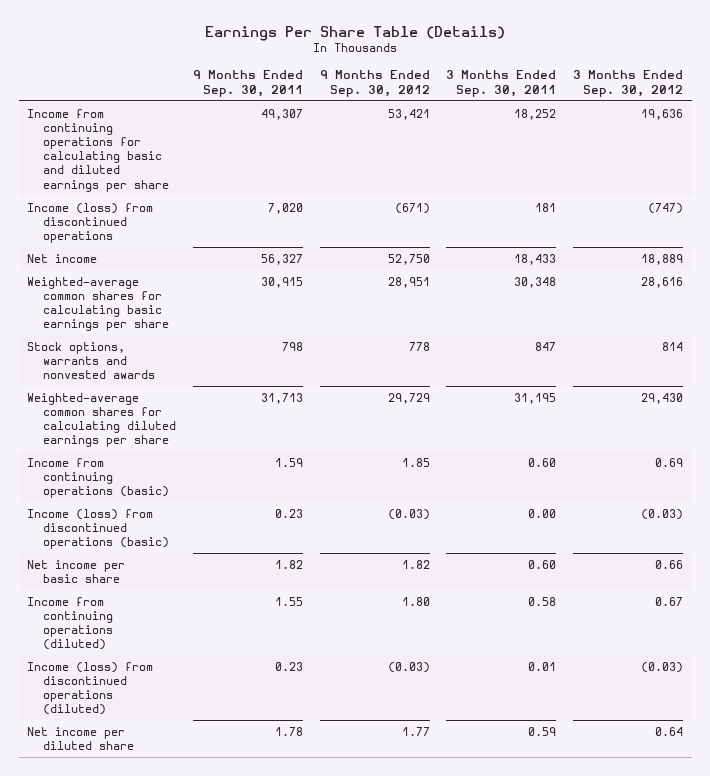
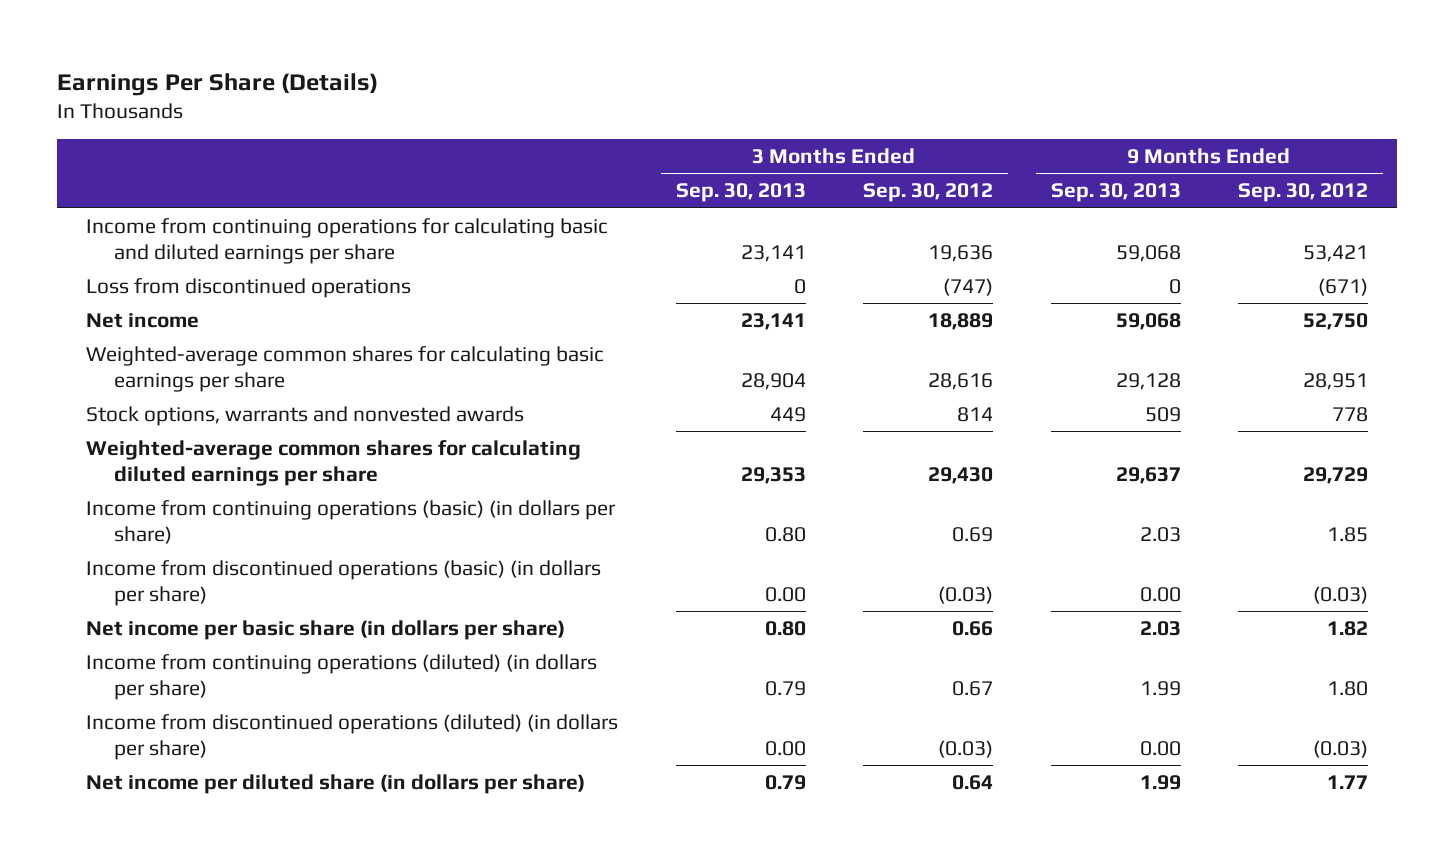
- Earnings Per Share Table (Details)
+ Earnings Per Share (Details)
- | 9 Months Ended Sep. 30, 2011 | 9 Months Ended Sep. 30, 2012 | 3 Months Ended Sep. 30, 2011 | 3 Months Ended Sep. 30, 2012
+ | 3 Months Ended Sep. 30, 2013 | 3 Months Ended Sep. 30, 2012 | 9 Months Ended Sep. 30, 2013 | 9 Months Ended Sep. 30, 2012
- Income (loss) from discontinued operations | 7,020 | (671) | 181 | (747)
+ Loss from discontinued operations | 0 | (747) | 0 | (671)
- Income from continuing operations (basic) | 1.59 | 1.85 | 0.60 | 0.69
- Income (loss) from discontinued operations (basic) | 0.23 | (0.03) | 0.00 | (0.03)
- Net income per basic share | 1.82 | 1.82 | 0.60 | 0.66
- Income from continuing operations (diluted) | 1.55 | 1.80 | 0.58 | 0.67
- Income (loss) from discontinued operations (diluted) | 0.23 | (0.03) | 0.01 | (0.03)
- Net income per diluted share | 1.78 | 1.77 | 0.59 | 0.64
+ Income from continuing operations (basic) (in dollars per share) | 0.80 | 0.69 | 2.03 | 1.85
+ Income from discontinued operations (basic) (in dollars per share) | 0.00 | (0.03) | 0.00 | (0.03)
+ Net income per basic share (in dollars per share) | 0.80 | 0.66 | 2.03 | 1.82
+ Income from continuing operations (diluted) (in dollars per share) | 0.79 | 0.67 | 1.99 | 1.80
+ Income from discontinued operations (diluted) (in dollars per share) | 0.00 | (0.03) | 0.00 | (0.03)
+ Net income per diluted share (in dollars per share) | 0.79 | 0.64 | 1.99 | 1.77

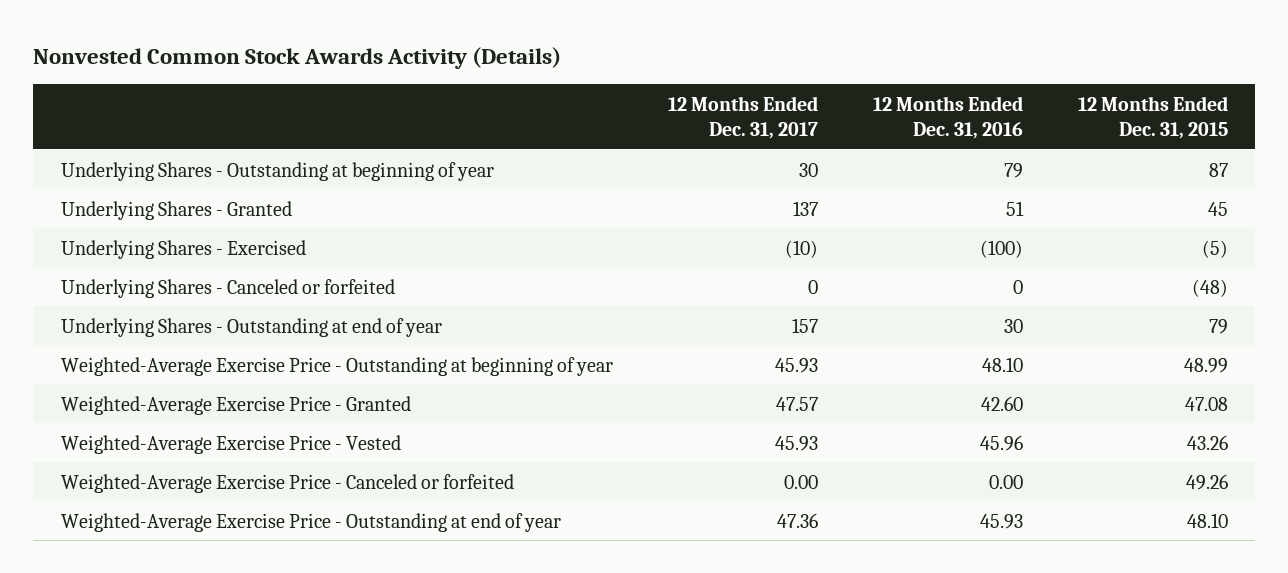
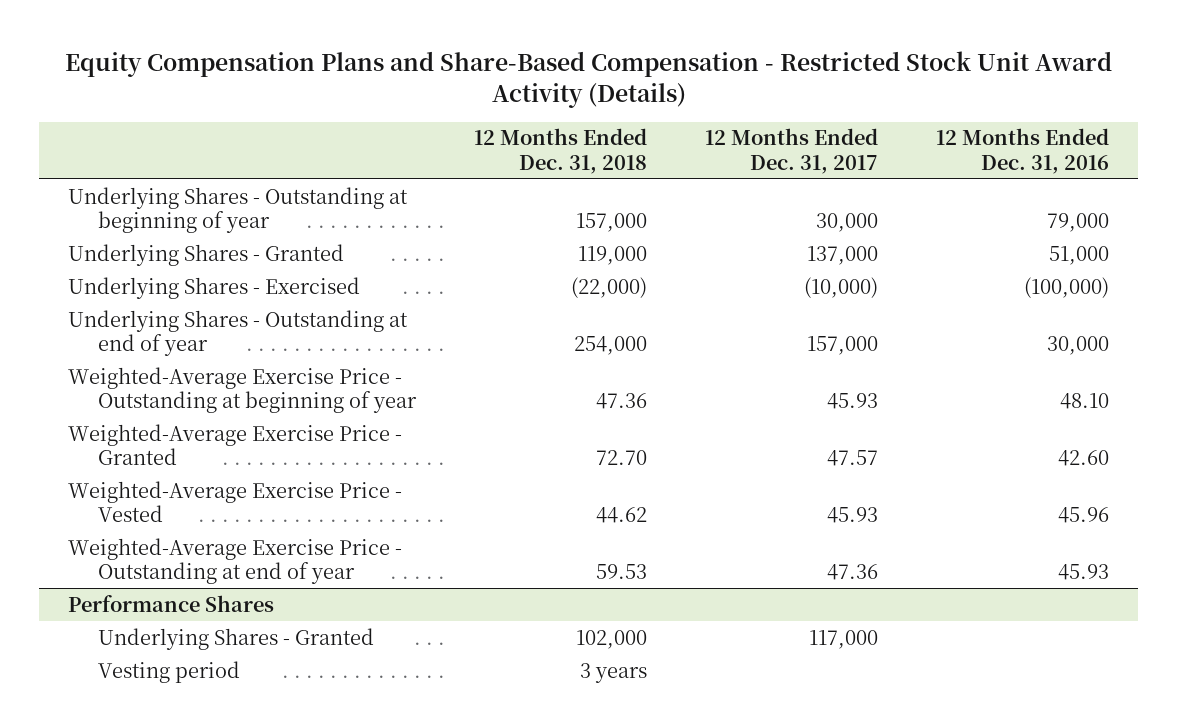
- Nonvested Common Stock Awards Activity (Details)
+ Equity Compensation Plans and Share-Based Compensation - Restricted Stock Unit Award Activity (Details)
- | 12 Months Ended Dec. 31, 2017 | 12 Months Ended Dec. 31, 2016 | 12 Months Ended Dec. 31, 2015
+ | 12 Months Ended Dec. 31, 2018 | 12 Months Ended Dec. 31, 2017 | 12 Months Ended Dec. 31, 2016
- Underlying Shares - Outstanding at beginning of year | 30 | 79 | 87
- Underlying Shares - Granted | 137 | 51 | 45
- Underlying Shares - Exercised | (10) | (100) | (5)
- Underlying Shares - Canceled or forfeited | 0 | 0 | (48)
- Underlying Shares - Outstanding at end of year | 157 | 30 | 79
+ Underlying Shares - Outstanding at beginning of year | 157,000 | 30,000 | 79,000
+ Underlying Shares - Granted | 119,000 | 137,000 | 51,000
+ Underlying Shares - Exercised | (22,000) | (10,000) | (100,000)
+ Underlying Shares - Outstanding at end of year | 254,000 | 157,000 | 30,000
- Weighted-Average Exercise Price - Canceled or forfeited | 0.00 | 0.00 | 49.26
+ Performance Shares
+ Underlying Shares - Granted | 102,000 | 117,000 |
+ Vesting period | 3 years | |

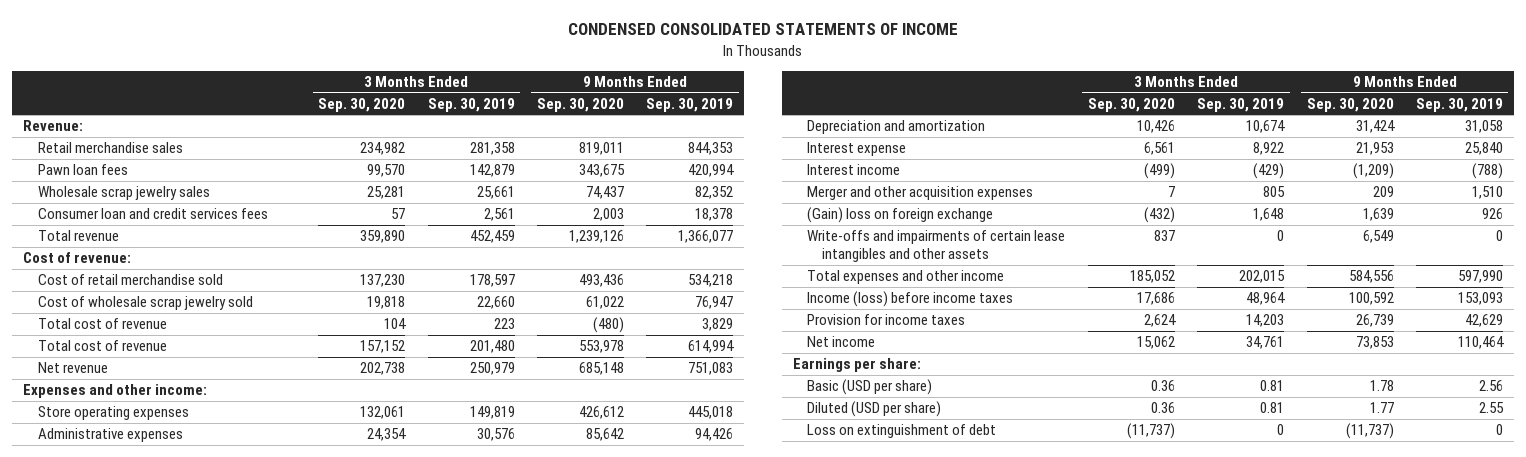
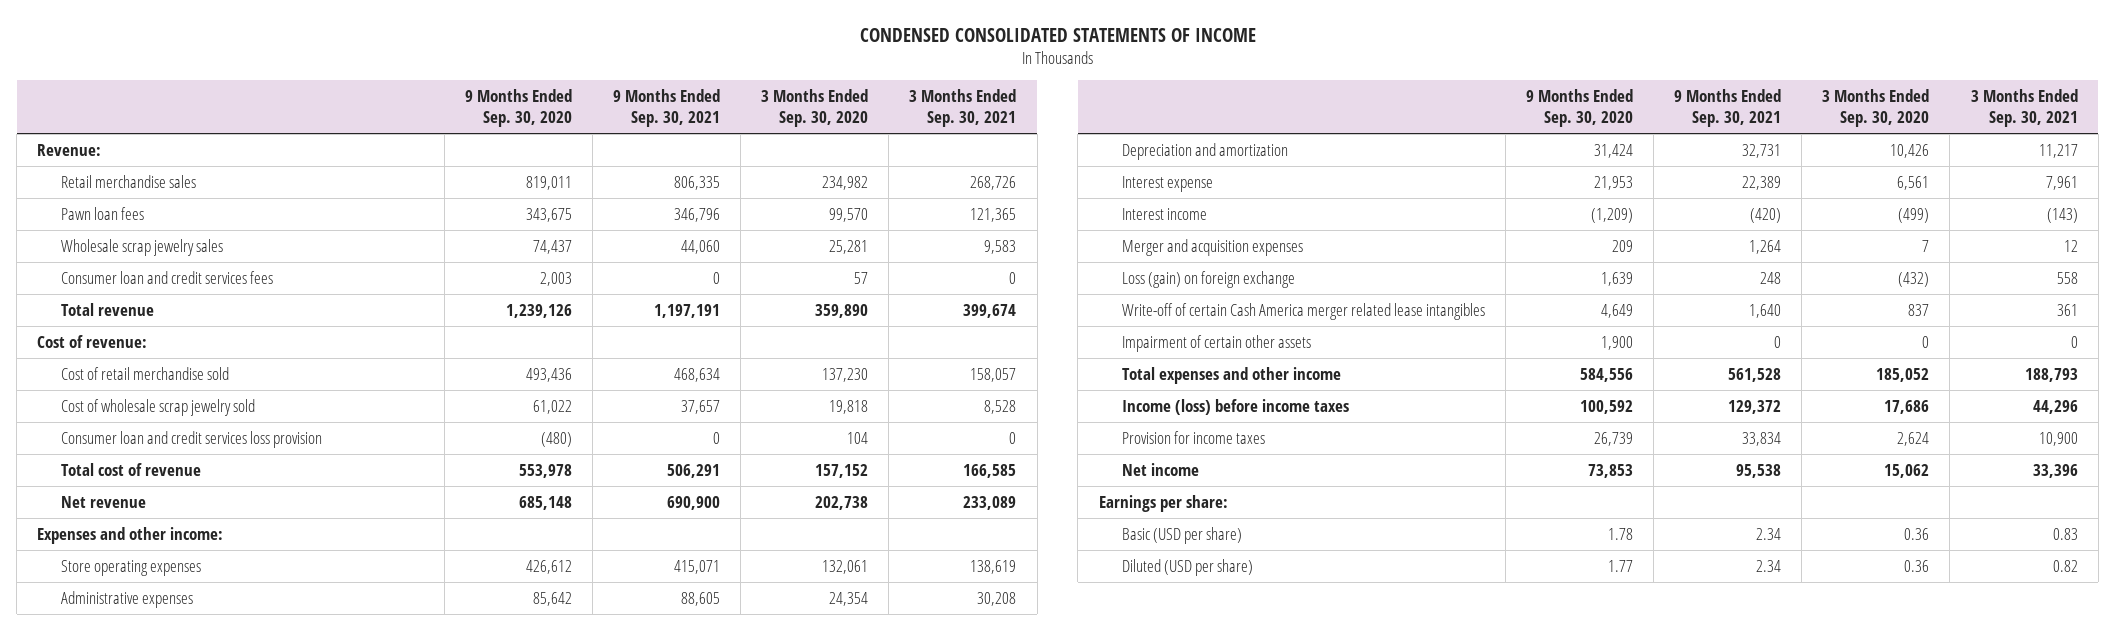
- | 3 Months Ended Sep. 30, 2020 | 3 Months Ended Sep. 30, 2019 | 9 Months Ended Sep. 30, 2020 | 9 Months Ended Sep. 30, 2019
+ | 9 Months Ended Sep. 30, 2020 | 9 Months Ended Sep. 30, 2021 | 3 Months Ended Sep. 30, 2020 | 3 Months Ended Sep. 30, 2021
- Total cost of revenue | 104 | 223 | (480) | 3,829
+ Consumer loan and credit services loss provision | (480) | 0 | 104 | 0
- Merger and other acquisition expenses | 7 | 805 | 209 | 1,510
- (Gain) loss on foreign exchange | (432) | 1,648 | 1,639 | 926
- Write-offs and impairments of certain lease intangibles and other assets | 837 | 0 | 6,549 | 0
+ Merger and acquisition expenses | 209 | 1,264 | 7 | 12
+ Loss (gain) on foreign exchange | 1,639 | 248 | (432) | 558
+ Write-off of certain Cash America merger related lease intangibles | 4,649 | 1,640 | 837 | 361
+ Impairment of certain other assets | 1,900 | 0 | 0 | 0
- Loss on extinguishment of debt | (11,737) | 0 | (11,737) | 0

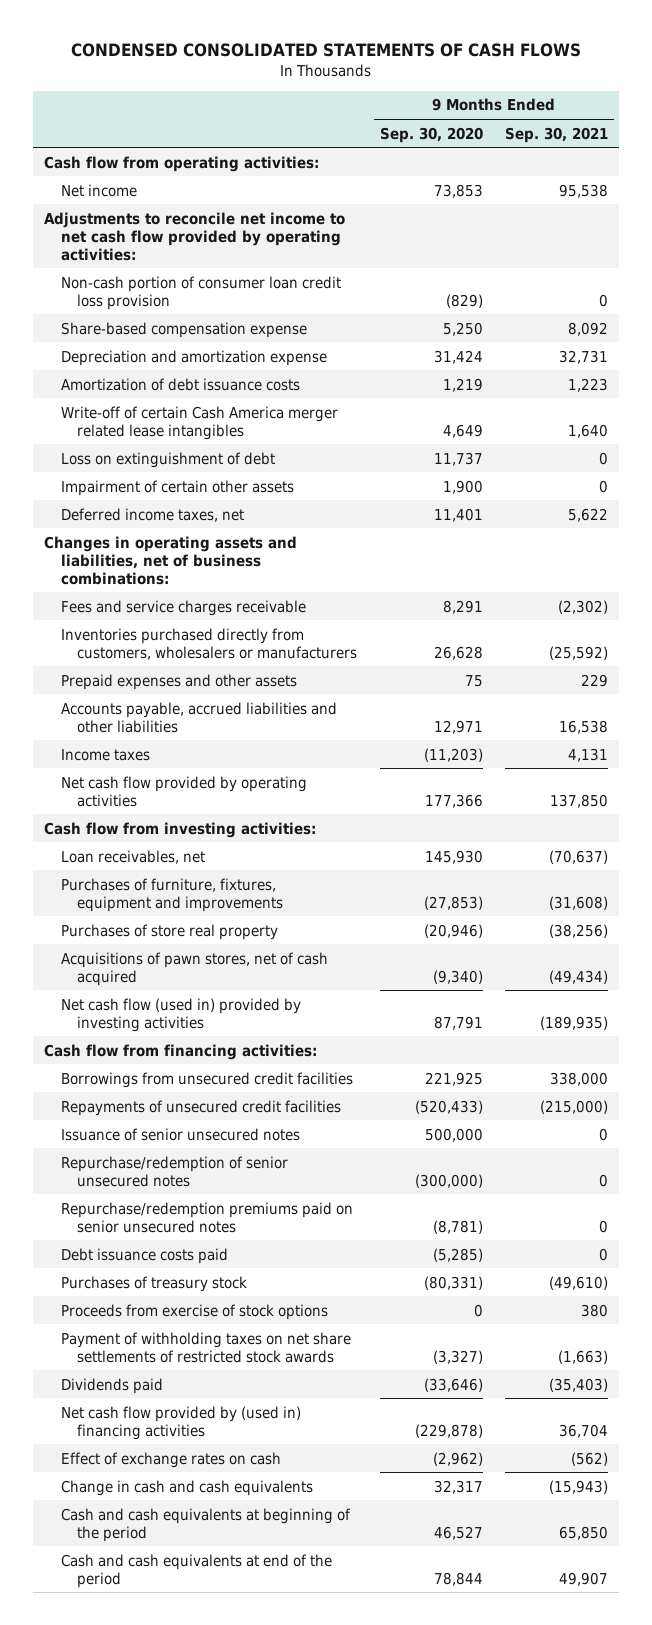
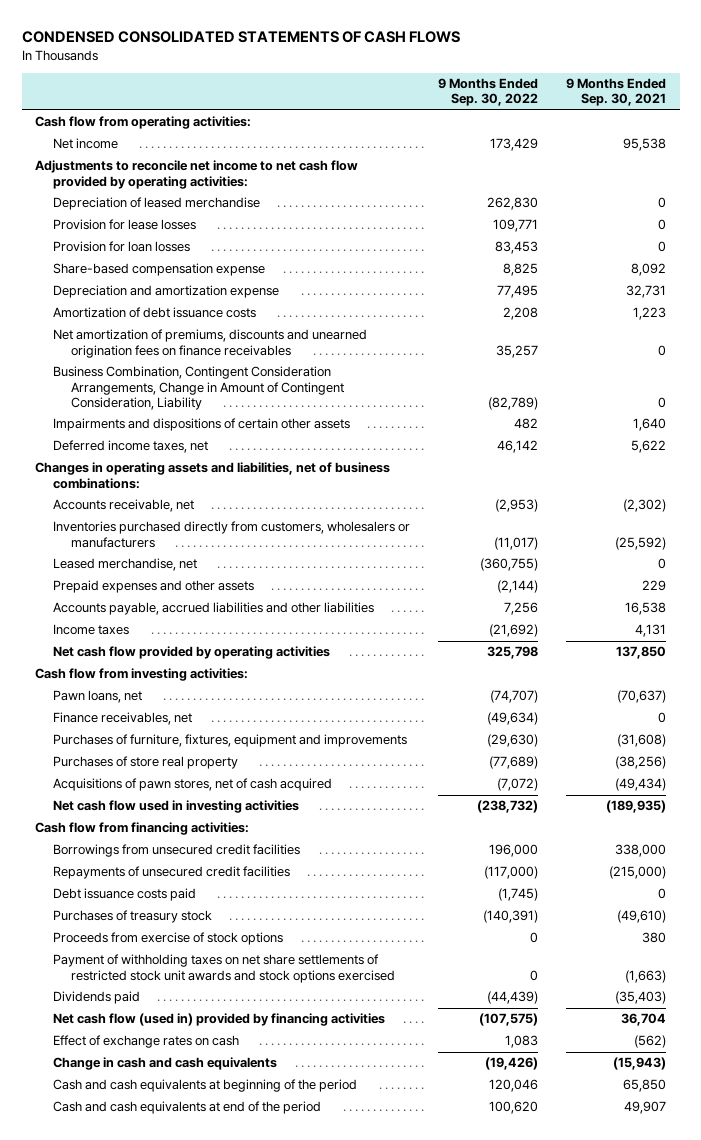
- | 9 Months Ended Sep. 30, 2020 | 9 Months Ended Sep. 30, 2021
+ | 9 Months Ended Sep. 30, 2022 | 9 Months Ended Sep. 30, 2021
- Non-cash portion of consumer loan credit loss provision | (829) | 0
+ Depreciation of leased merchandise | 262,830 | 0
+ Provision for lease losses | 109,771 | 0
+ Provision for loan losses | 83,453 | 0
- Write-off of certain Cash America merger related lease intangibles | 4,649 | 1,640
- Loss on extinguishment of debt | 11,737 | 0
- Impairment of certain other assets | 1,900 | 0
+ Net amortization of premiums, discounts and unearned origination fees on finance receivables | 35,257 | 0
+ Business Combination, Contingent Consideration Arrangements, Change in Amount of Contingent Consideration, Liability | (82,789) | 0
+ Impairments and dispositions of certain other assets | 482 | 1,640
- Fees and service charges receivable | 8,291 | (2,302)
+ Accounts receivable, net | (2,953) | (2,302)
+ Leased merchandise, net | (360,755) | 0
- Loan receivables, net | 145,930 | (70,637)
+ Pawn loans, net | (74,707) | (70,637)
+ Finance receivables, net | (49,634) | 0
- Net cash flow (used in) provided by investing activities | 87,791 | (189,935)
+ Net cash flow used in investing activities | (238,732) | (189,935)
- Issuance of senior unsecured notes | 500,000 | 0
- Repurchase/redemption of senior unsecured notes | (300,000) | 0
- Repurchase/redemption premiums paid on senior unsecured notes | (8,781) | 0
- Payment of withholding taxes on net share settlements of restricted stock awards | (3,327) | (1,663)
+ Payment of withholding taxes on net share settlements of restricted stock unit awards and stock options exercised | 0 | (1,663)
- Net cash flow provided by (used in) financing activities | (229,878) | 36,704
+ Net cash flow (used in) provided by financing activities | (107,575) | 36,704

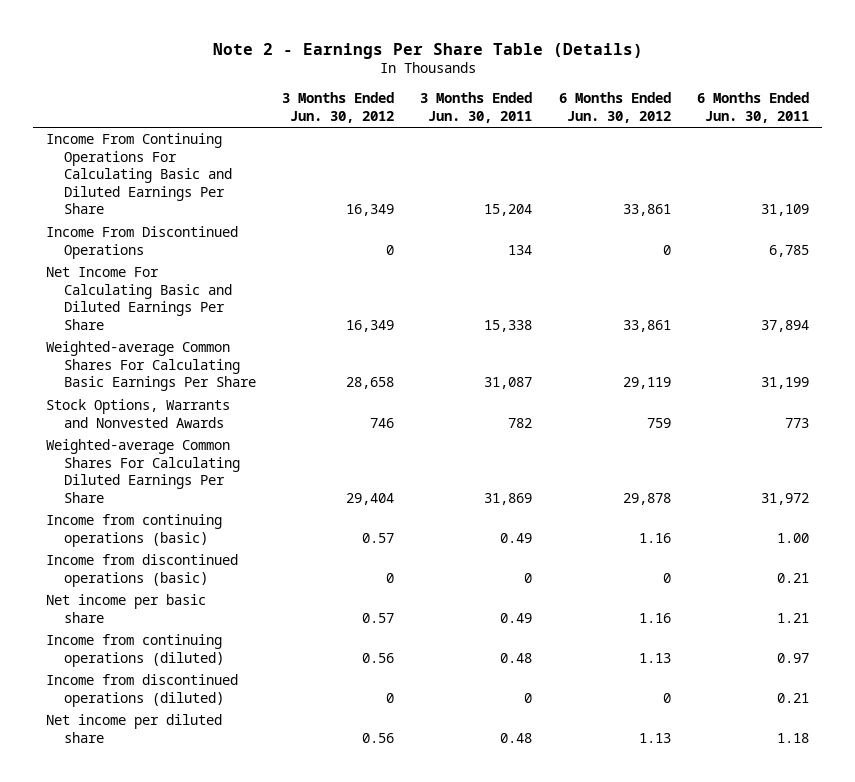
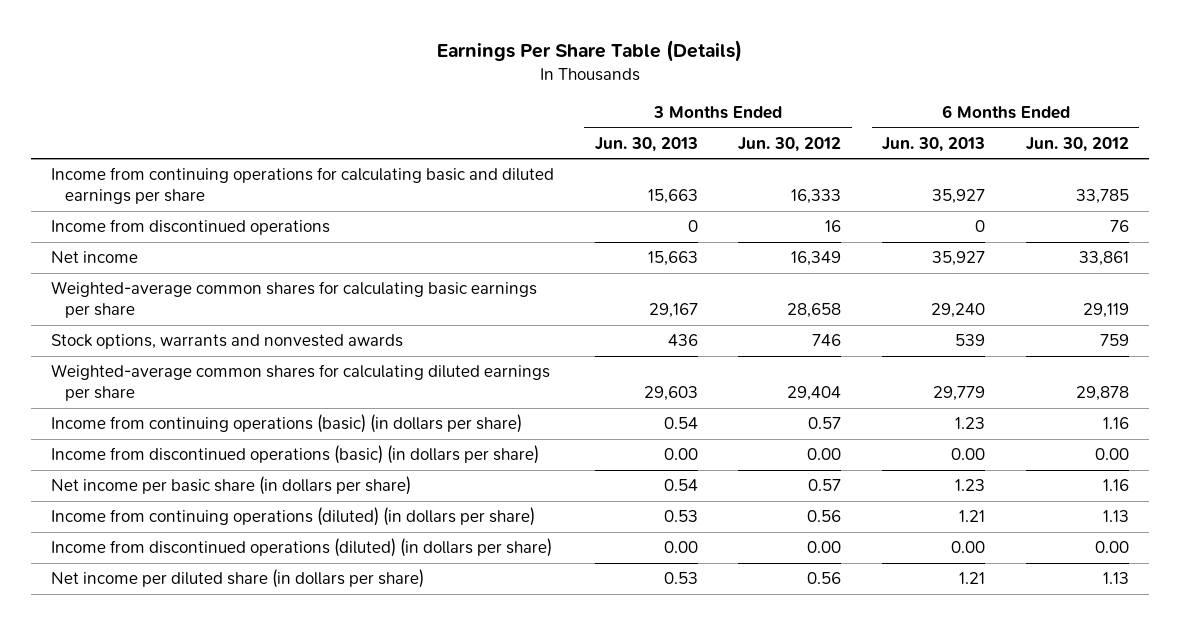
- Note 2 - Earnings Per Share Table (Details)
+ Earnings Per Share Table (Details)
- | 3 Months Ended Jun. 30, 2012 | 3 Months Ended Jun. 30, 2011 | 6 Months Ended Jun. 30, 2012 | 6 Months Ended Jun. 30, 2011
+ | 3 Months Ended Jun. 30, 2013 | 3 Months Ended Jun. 30, 2012 | 6 Months Ended Jun. 30, 2013 | 6 Months Ended Jun. 30, 2012
- Income From Continuing Operations For Calculating Basic and Diluted Earnings Per Share | 16,349 | 15,204 | 33,861 | 31,109
- Income From Discontinued Operations | 0 | 134 | 0 | 6,785
- Net Income For Calculating Basic and Diluted Earnings Per Share | 16,349 | 15,338 | 33,861 | 37,894
- Weighted-average Common Shares For Calculating Basic Earnings Per Share | 28,658 | 31,087 | 29,119 | 31,199
- Stock Options, Warrants and Nonvested Awards | 746 | 782 | 759 | 773
- Weighted-average Common Shares For Calculating Diluted Earnings Per Share | 29,404 | 31,869 | 29,878 | 31,972
- Income from continuing operations (basic) | 0.57 | 0.49 | 1.16 | 1.00
- Income from discontinued operations (basic) | 0 | 0 | 0 | 0.21
- Net income per basic share | 0.57 | 0.49 | 1.16 | 1.21
- Income from continuing operations (diluted) | 0.56 | 0.48 | 1.13 | 0.97
- Income from discontinued operations (diluted) | 0 | 0 | 0 | 0.21
- Net income per diluted share | 0.56 | 0.48 | 1.13 | 1.18
+ Income from continuing operations for calculating basic and diluted earnings per share | 15,663 | 16,333 | 35,927 | 33,785
+ Income from discontinued operations | 0 | 16 | 0 | 76
+ Net income | 15,663 | 16,349 | 35,927 | 33,861
+ Weighted-average common shares for calculating basic earnings per share | 29,167 | 28,658 | 29,240 | 29,119
+ Stock options, warrants and nonvested awards | 436 | 746 | 539 | 759
+ Weighted-average common shares for calculating diluted earnings per share | 29,603 | 29,404 | 29,779 | 29,878
+ Income from continuing operations (basic) (in dollars per share) | 0.54 | 0.57 | 1.23 | 1.16
+ Income from discontinued operations (basic) (in dollars per share) | 0.00 | 0.00 | 0.00 | 0.00
+ Net income per basic share (in dollars per share) | 0.54 | 0.57 | 1.23 | 1.16
+ Income from continuing operations (diluted) (in dollars per share) | 0.53 | 0.56 | 1.21 | 1.13
+ Income from discontinued operations (diluted) (in dollars per share) | 0.00 | 0.00 | 0.00 | 0.00
+ Net income per diluted share (in dollars per share) | 0.53 | 0.56 | 1.21 | 1.13

